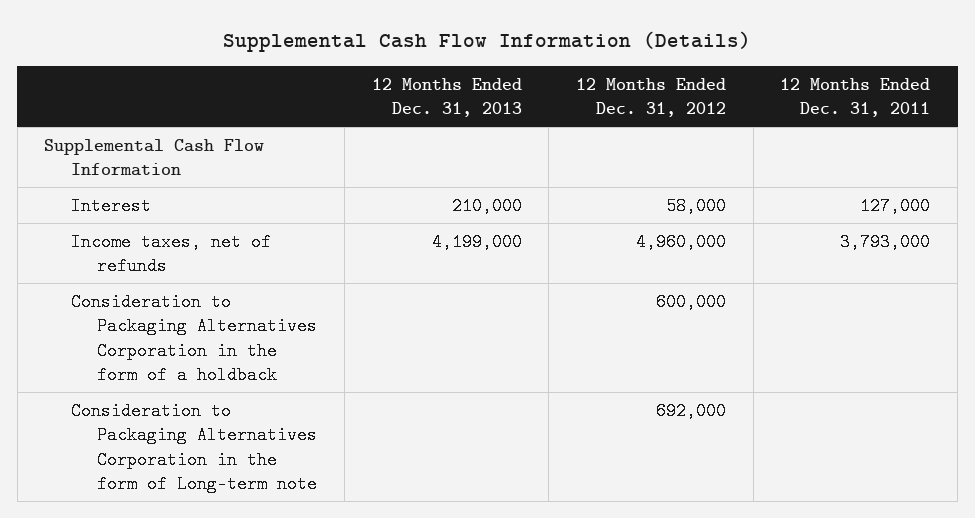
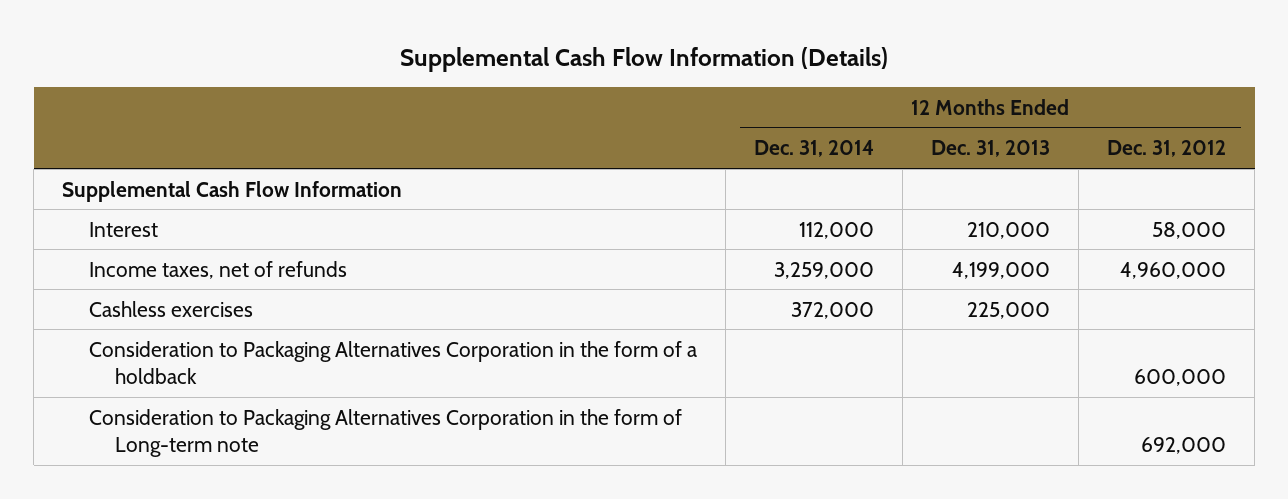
- | 12 Months Ended Dec. 31, 2013 | 12 Months Ended Dec. 31, 2012 | 12 Months Ended Dec. 31, 2011
+ | 12 Months Ended Dec. 31, 2014 | 12 Months Ended Dec. 31, 2013 | 12 Months Ended Dec. 31, 2012
+ Cashless exercises | 372,000 | 225,000 |

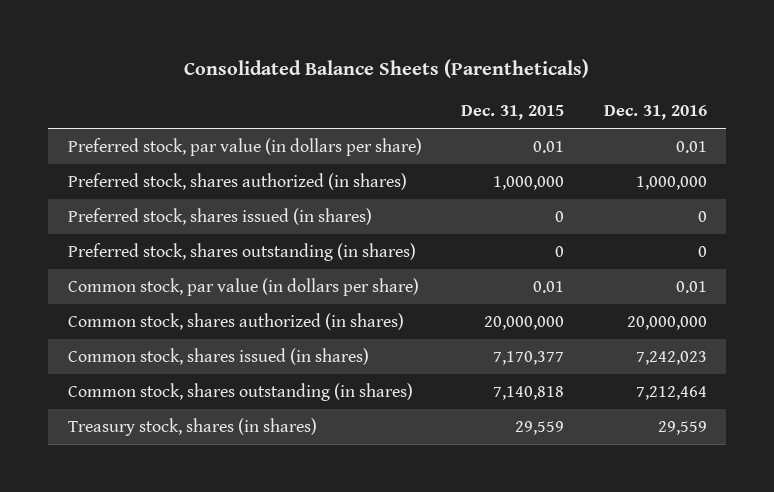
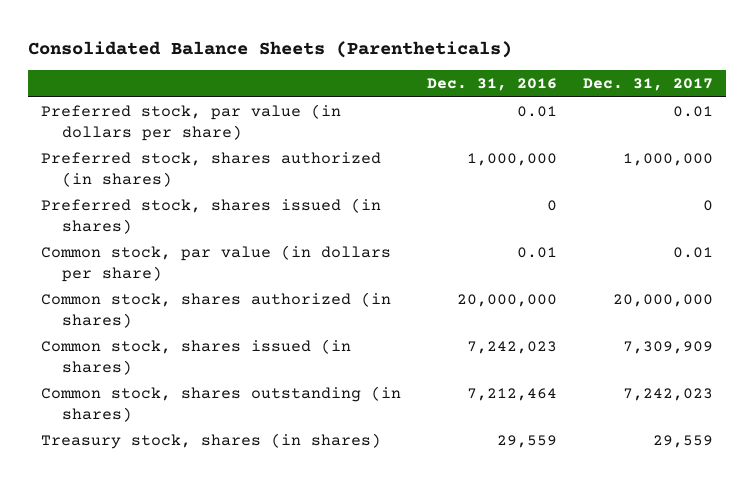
- | Dec. 31, 2015 | Dec. 31, 2016
+ | Dec. 31, 2016 | Dec. 31, 2017
- Preferred stock, shares outstanding (in shares) | 0 | 0

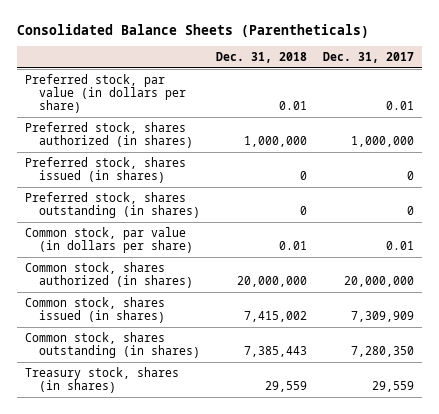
- | Dec. 31, 2016 | Dec. 31, 2017
+ | Dec. 31, 2018 | Dec. 31, 2017
+ Preferred stock, shares outstanding (in shares) | 0 | 0
- Common stock, shares outstanding (in shares) | 7,212,464 | 7,242,023
+ Common stock, shares outstanding (in shares) | 7,385,443 | 7,280,350

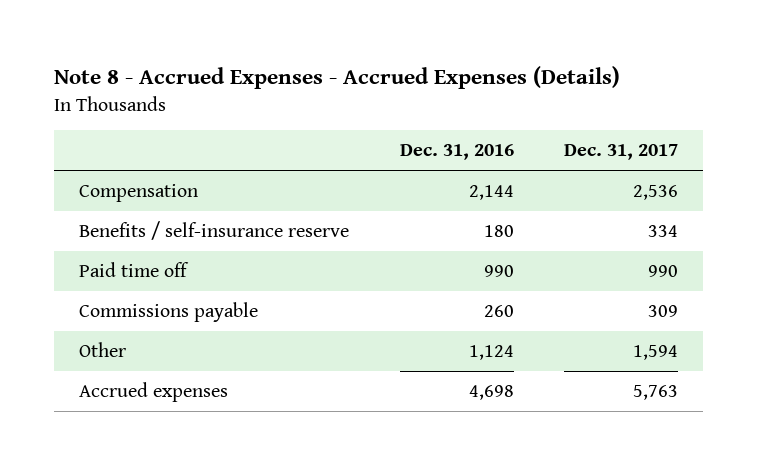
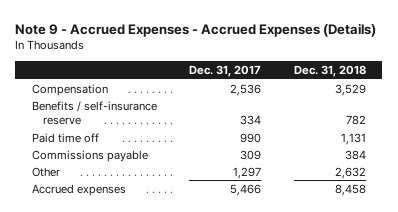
- Note 8 - Accrued Expenses - Accrued Expenses (Details)
+ Note 9 - Accrued Expenses - Accrued Expenses (Details)
- | Dec. 31, 2016 | Dec. 31, 2017
+ | Dec. 31, 2017 | Dec. 31, 2018
- Other | 1,124 | 1,594
- Accrued expenses | 4,698 | 5,763
+ Other | 1,297 | 2,632
+ Accrued expenses | 5,466 | 8,458

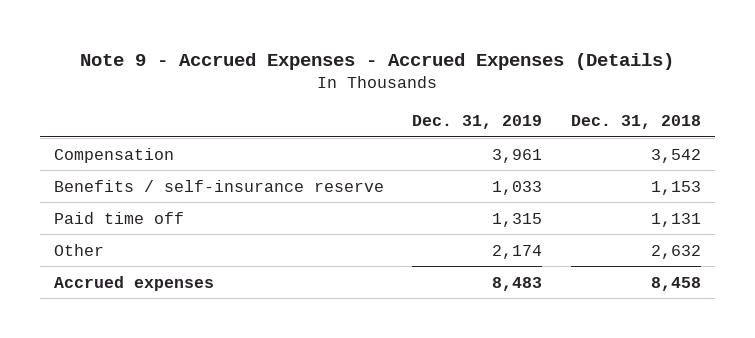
- | Dec. 31, 2017 | Dec. 31, 2018
+ | Dec. 31, 2019 | Dec. 31, 2018
- Compensation | 2,536 | 3,529
- Benefits / self-insurance reserve | 334 | 782
+ Compensation | 3,961 | 3,542
+ Benefits / self-insurance reserve | 1,033 | 1,153
- Commissions payable | 309 | 384

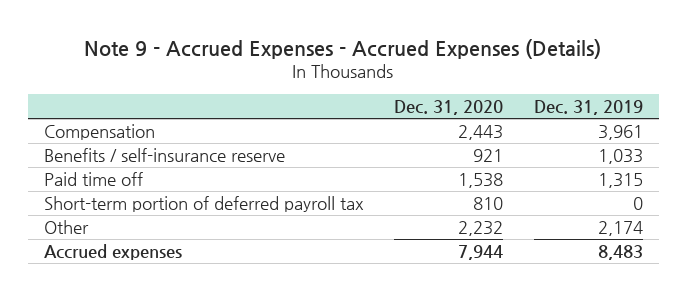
- | Dec. 31, 2019 | Dec. 31, 2018
+ | Dec. 31, 2020 | Dec. 31, 2019
+ Short-term portion of deferred payroll tax | 810 | 0

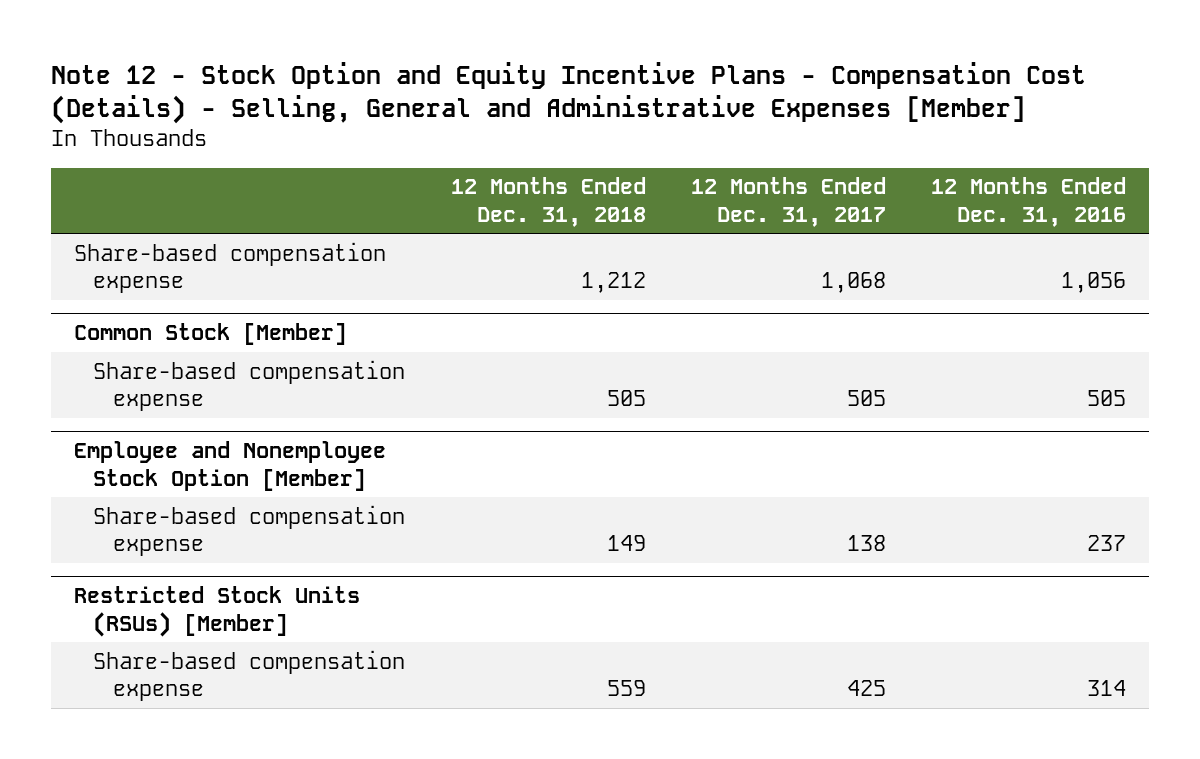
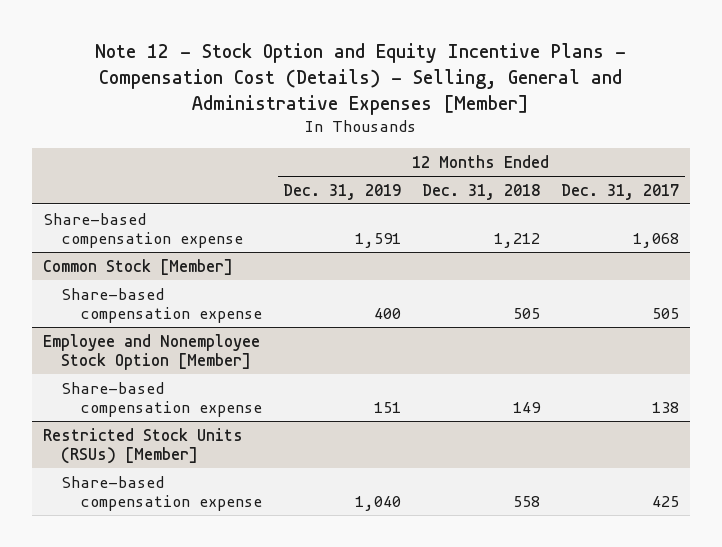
- | 12 Months Ended Dec. 31, 2018 | 12 Months Ended Dec. 31, 2017 | 12 Months Ended Dec. 31, 2016
+ | 12 Months Ended Dec. 31, 2019 | 12 Months Ended Dec. 31, 2018 | 12 Months Ended Dec. 31, 2017
@ Restricted Stock Units (RSUs) [Member]
- Share-based compensation expense | 559 | 425 | 314
+ Share-based compensation expense | 1,040 | 558 | 425

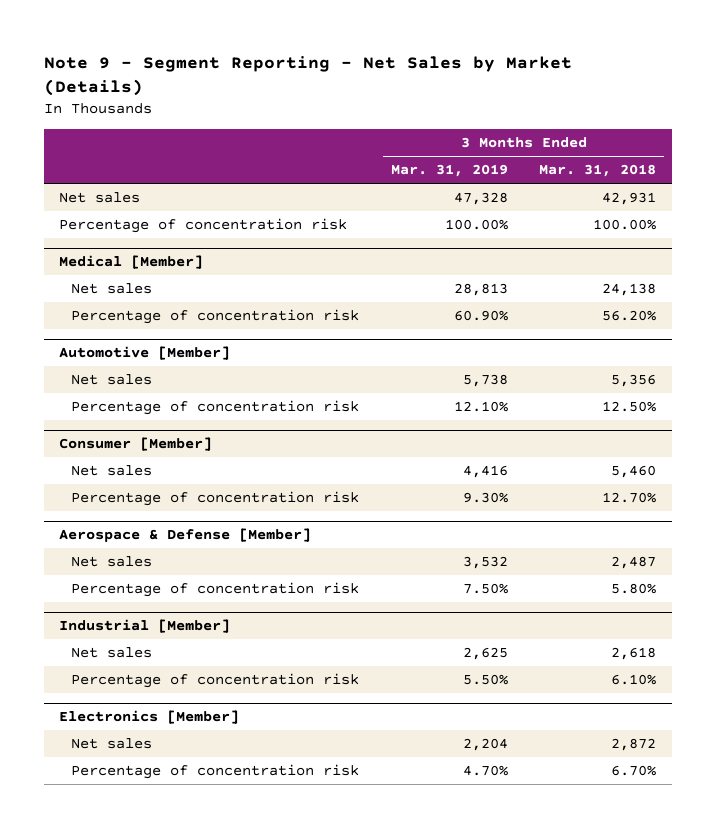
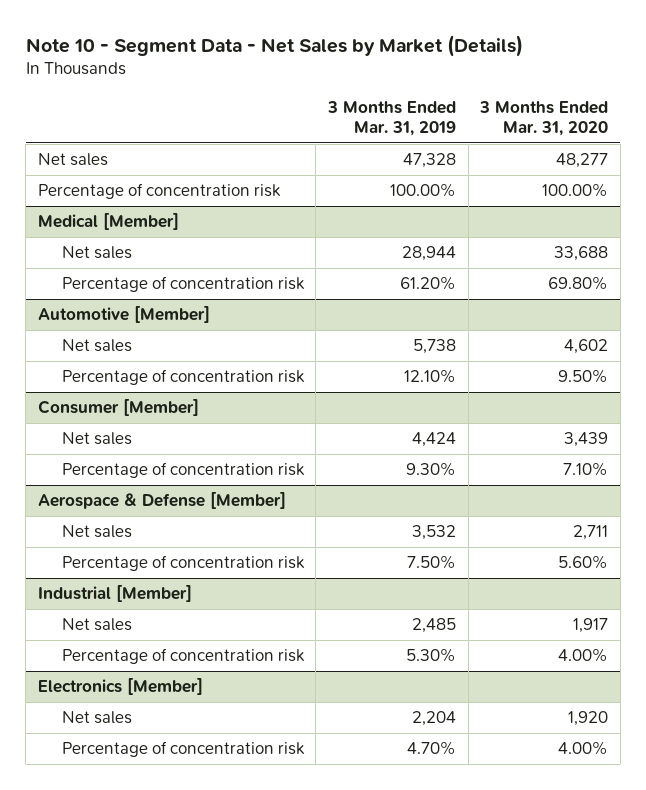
- Note 9 - Segment Reporting - Net Sales by Market (Details)
+ Note 10 - Segment Data - Net Sales by Market (Details)
- | 3 Months Ended Mar. 31, 2019 | 3 Months Ended Mar. 31, 2018
+ | 3 Months Ended Mar. 31, 2019 | 3 Months Ended Mar. 31, 2020
@ Medical [Member]
- Net sales | 28,813 | 24,138
- Percentage of concentration risk | 60.90% | 56.20%
+ Net sales | 28,944 | 33,688
+ Percentage of concentration risk | 61.20% | 69.80%
@ Consumer [Member]
- Net sales | 4,416 | 5,460
+ Net sales | 4,424 | 3,439
@ Industrial [Member]
- Net sales | 2,625 | 2,618
- Percentage of concentration risk | 5.50% | 6.10%
+ Net sales | 2,485 | 1,917
+ Percentage of concentration risk | 5.30% | 4.00%

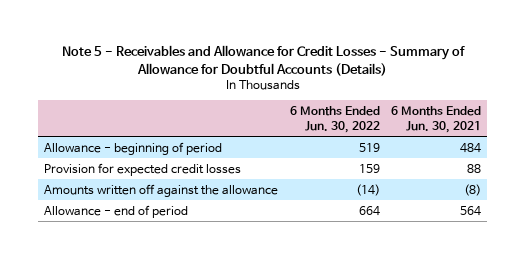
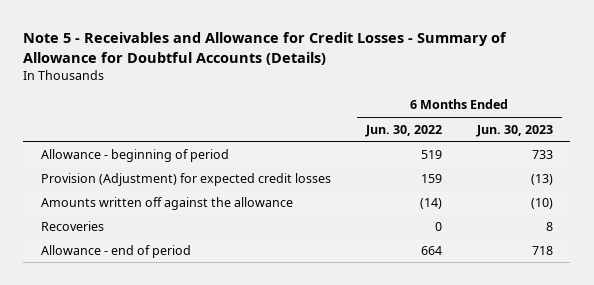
- | 6 Months Ended Jun. 30, 2022 | 6 Months Ended Jun. 30, 2021
+ | 6 Months Ended Jun. 30, 2022 | 6 Months Ended Jun. 30, 2023
- Provision for expected credit losses | 159 | 88
+ Provision (Adjustment) for expected credit losses | 159 | (13)
+ Recoveries | 0 | 8

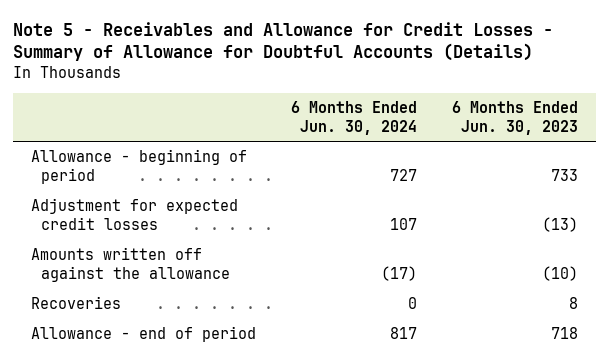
- | 6 Months Ended Jun. 30, 2022 | 6 Months Ended Jun. 30, 2023
+ | 6 Months Ended Jun. 30, 2024 | 6 Months Ended Jun. 30, 2023
- Provision (Adjustment) for expected credit losses | 159 | (13)
+ Adjustment for expected credit losses | 107 | (13)

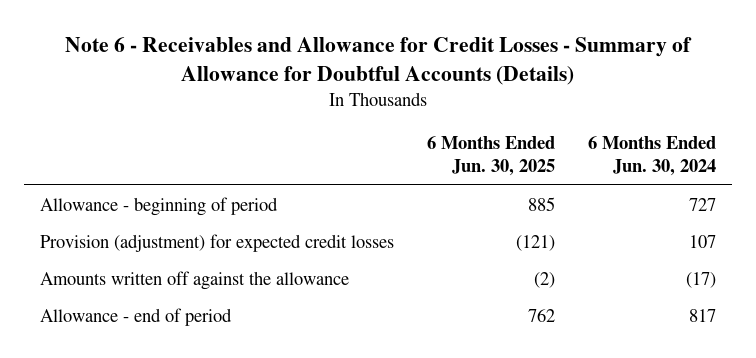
- Note 5 - Receivables and Allowance for Credit Losses - Summary of Allowance for Doubtful Accounts (Details)
+ Note 6 - Receivables and Allowance for Credit Losses - Summary of Allowance for Doubtful Accounts (Details)
- | 6 Months Ended Jun. 30, 2024 | 6 Months Ended Jun. 30, 2023
+ | 6 Months Ended Jun. 30, 2025 | 6 Months Ended Jun. 30, 2024
- Adjustment for expected credit losses | 107 | (13)
+ Provision (adjustment) for expected credit losses | (121) | 107
- Recoveries | 0 | 8

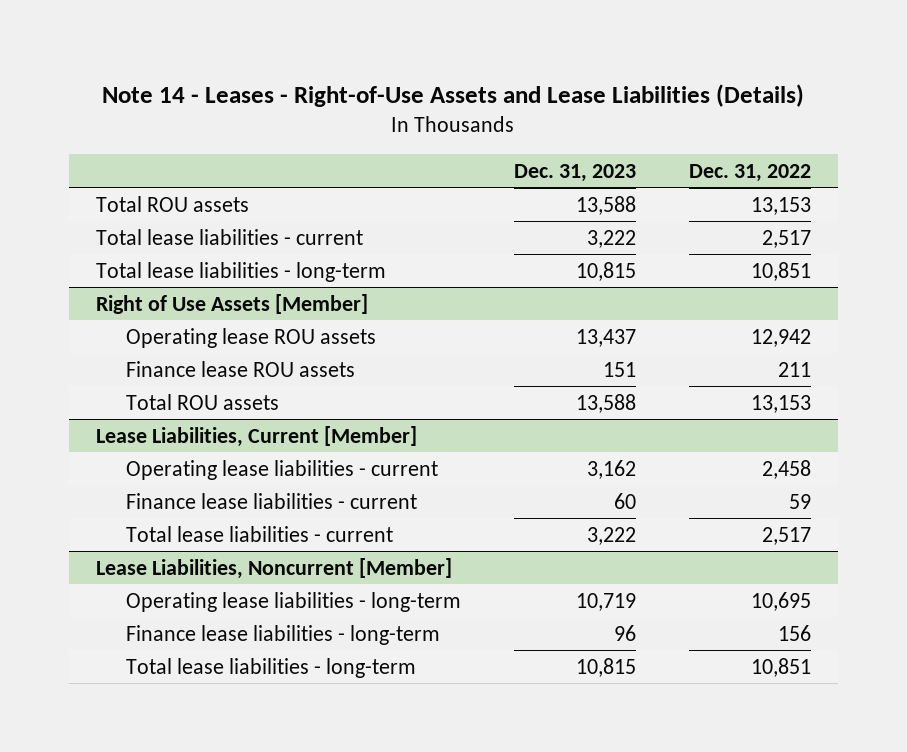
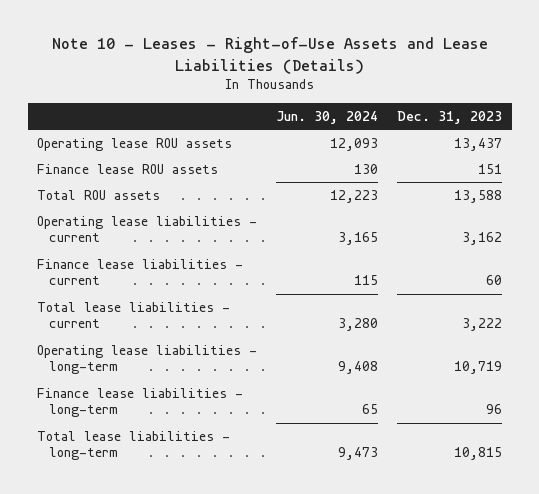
- Note 14 - Leases - Right-of-Use Assets and Lease Liabilities (Details)
+ Note 10 - Leases - Right-of-Use Assets and Lease Liabilities (Details)
- | Dec. 31, 2023 | Dec. 31, 2022
+ | Jun. 30, 2024 | Dec. 31, 2023
- Total ROU assets | 13,588 | 13,153
- Total lease liabilities - current | 3,222 | 2,517
- Total lease liabilities - long-term | 10,815 | 10,851
- Right of Use Assets [Member]
- Lease Liabilities, Current [Member]
- Lease Liabilities, Noncurrent [Member]

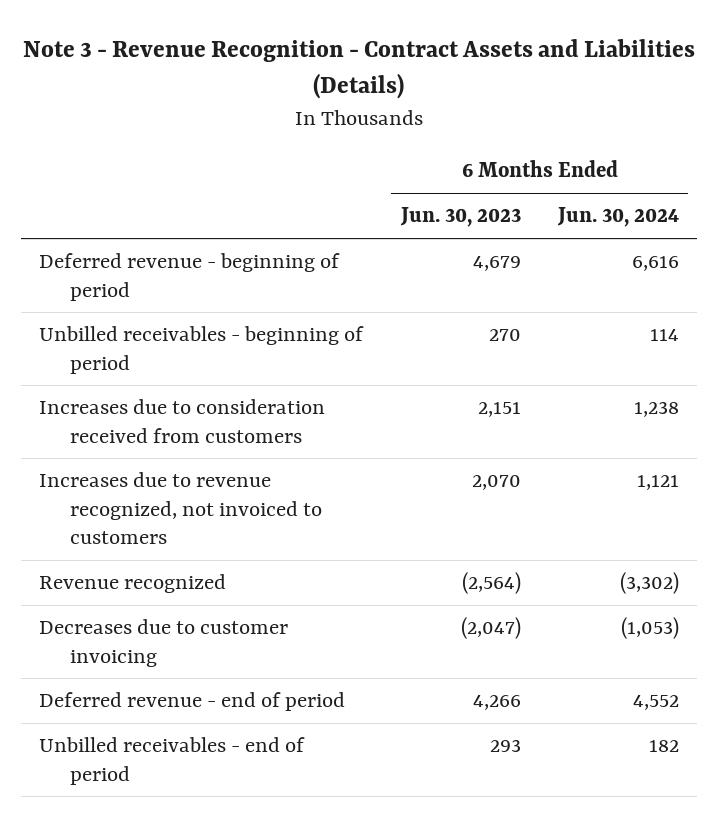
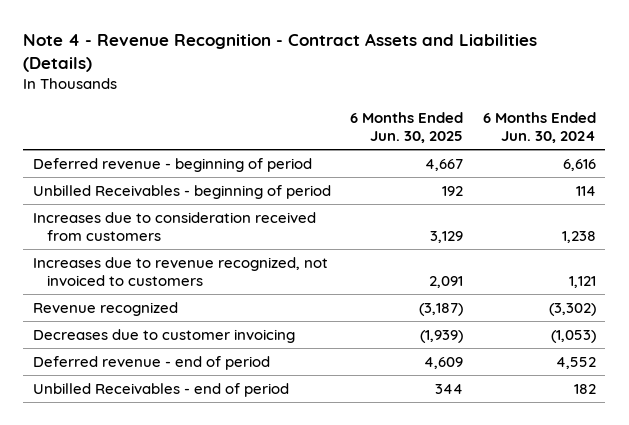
- Note 3 - Revenue Recognition - Contract Assets and Liabilities (Details)
+ Note 4 - Revenue Recognition - Contract Assets and Liabilities (Details)
- | 6 Months Ended Jun. 30, 2023 | 6 Months Ended Jun. 30, 2024
+ | 6 Months Ended Jun. 30, 2025 | 6 Months Ended Jun. 30, 2024
- Unbilled receivables - beginning of period | 270 | 114
+ Unbilled Receivables - beginning of period | 192 | 114
- Unbilled receivables - end of period | 293 | 182
+ Unbilled Receivables - end of period | 344 | 182

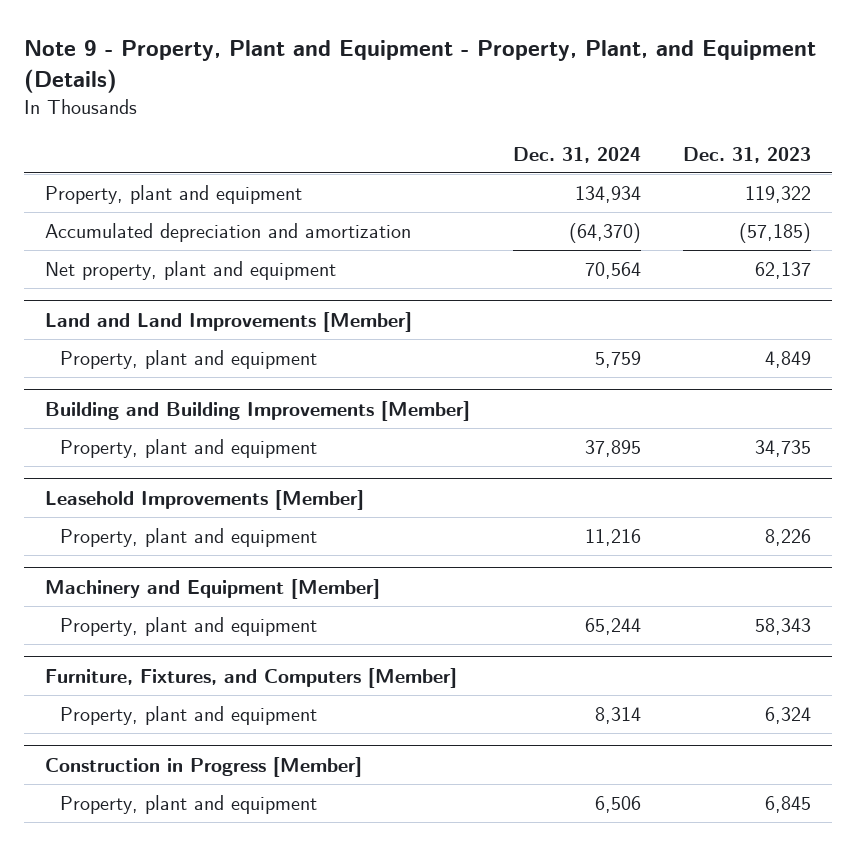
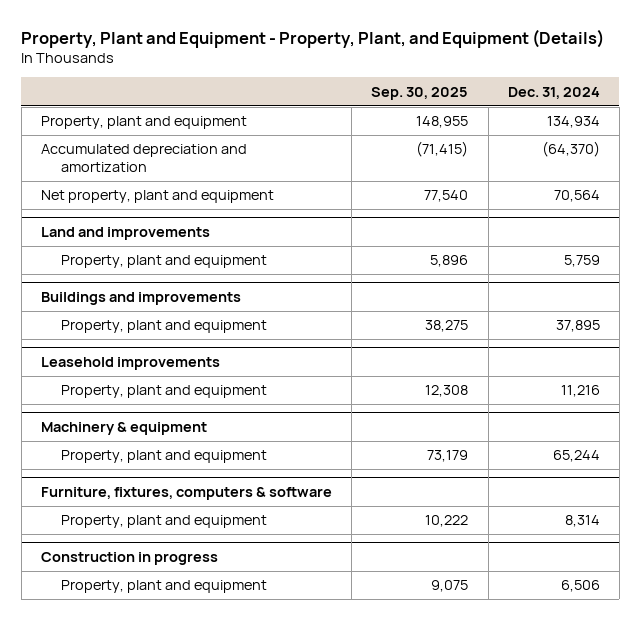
- Note 9 - Property, Plant and Equipment - Property, Plant, and Equipment (Details)
+ Property, Plant and Equipment - Property, Plant, and Equipment (Details)
- | Dec. 31, 2024 | Dec. 31, 2023
+ | Sep. 30, 2025 | Dec. 31, 2024
- Land and Land Improvements [Member]
+ Land and improvements
- Building and Building Improvements [Member]
+ Buildings and improvements
- Leasehold Improvements [Member]
+ Leasehold improvements
- Machinery and Equipment [Member]
+ Machinery & equipment
- Furniture, Fixtures, and Computers [Member]
+ Furniture, fixtures, computers & software
- Construction in Progress [Member]
+ Construction in progress

